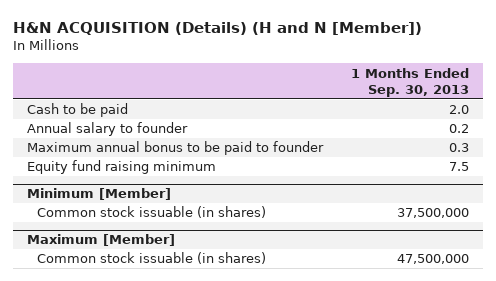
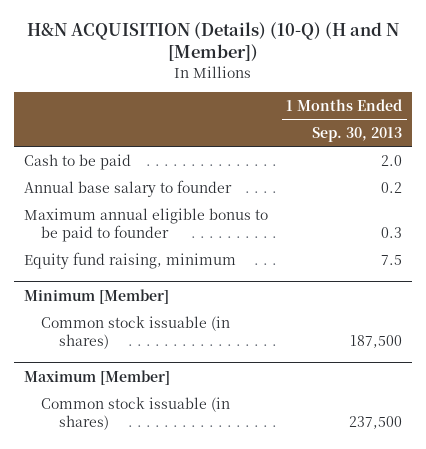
- H&N ACQUISITION (Details) (H and N [Member])
+ H&N ACQUISITION (Details) (10-Q) (H and N [Member])
- Annual salary to founder | 0.2
- Maximum annual bonus to be paid to founder | 0.3
- Equity fund raising minimum | 7.5
+ Annual base salary to founder | 0.2
+ Maximum annual eligible bonus to be paid to founder | 0.3
+ Equity fund raising, minimum | 7.5
@ Minimum [Member]
- Common stock issuable (in shares) | 37,500,000
+ Common stock issuable (in shares) | 187,500
@ Maximum [Member]
- Common stock issuable (in shares) | 47,500,000
+ Common stock issuable (in shares) | 237,500

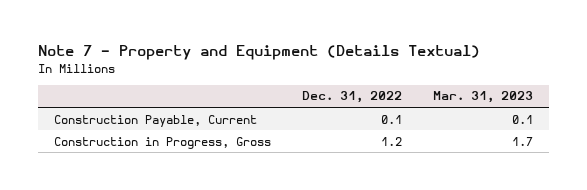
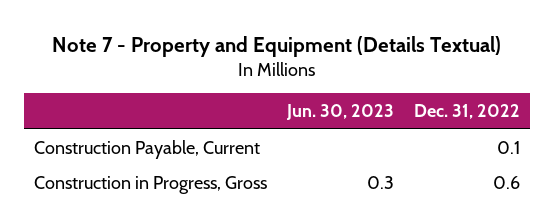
- | Dec. 31, 2022 | Mar. 31, 2023
+ | Jun. 30, 2023 | Dec. 31, 2022
- Construction in Progress, Gross | 1.2 | 1.7
+ Construction in Progress, Gross | 0.3 | 0.6

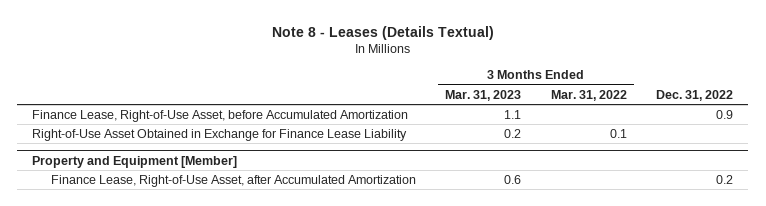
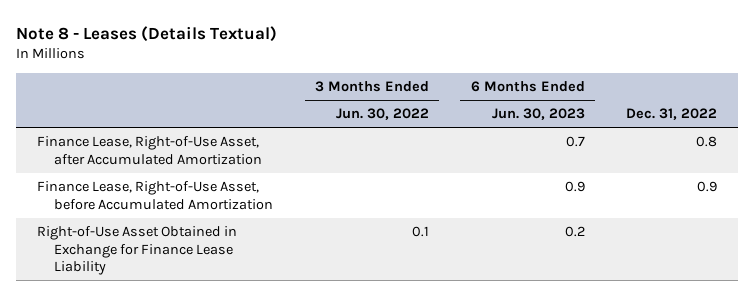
- | 3 Months Ended Mar. 31, 2023 | 3 Months Ended Mar. 31, 2022 | Dec. 31, 2022
+ | 3 Months Ended Jun. 30, 2022 | 6 Months Ended Jun. 30, 2023 | Dec. 31, 2022
+ Finance Lease, Right-of-Use Asset, after Accumulated Amortization | | 0.7 | 0.8
- Property and Equipment [Member]
- Finance Lease, Right-of-Use Asset, after Accumulated Amortization | 0.6 | | 0.2

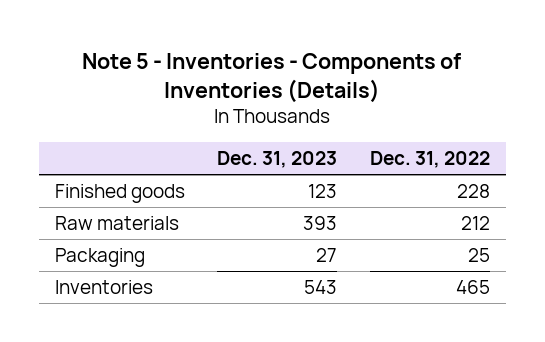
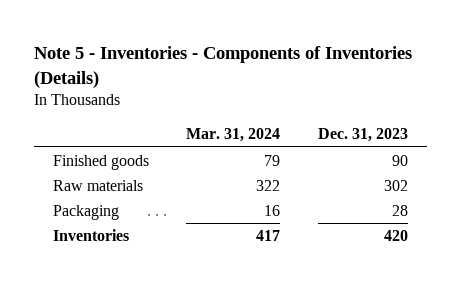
- | Dec. 31, 2023 | Dec. 31, 2022
+ | Mar. 31, 2024 | Dec. 31, 2023
- Finished goods | 123 | 228
- Raw materials | 393 | 212
- Packaging | 27 | 25
- Inventories | 543 | 465
+ Finished goods | 79 | 90
+ Raw materials | 322 | 302
+ Packaging | 16 | 28
+ Inventories | 417 | 420

